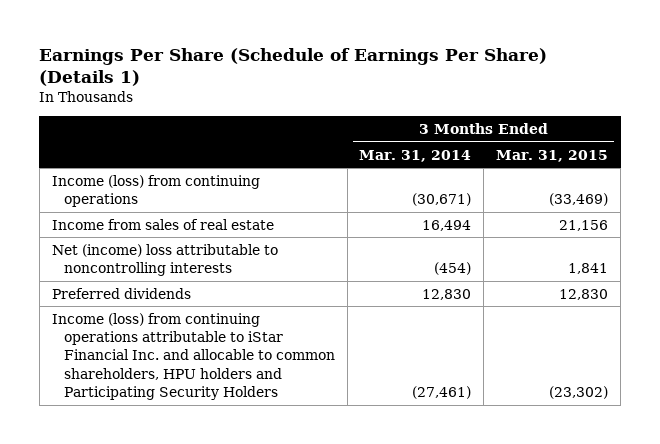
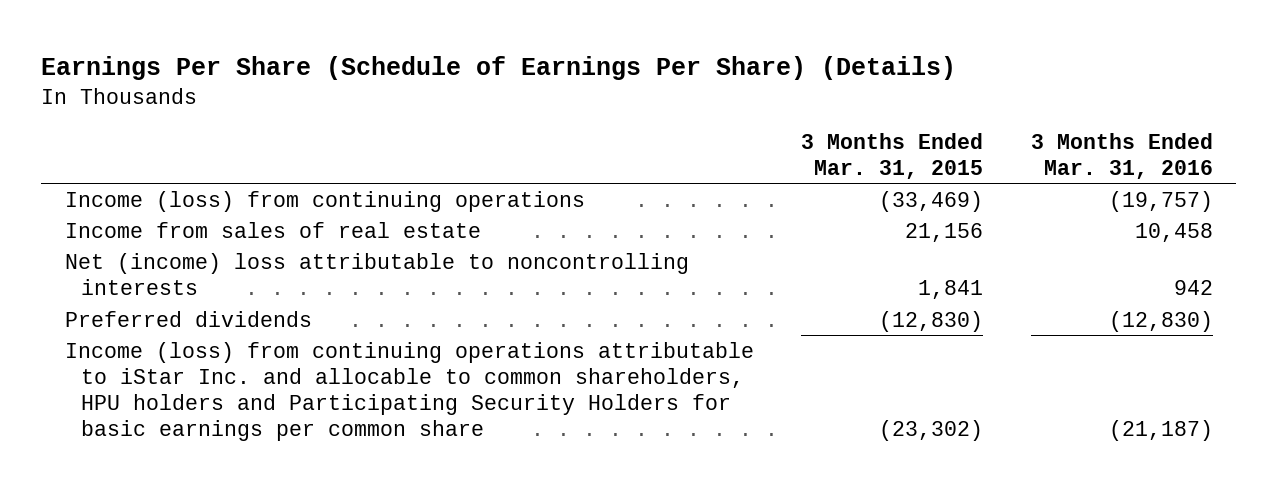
- Earnings Per Share (Schedule of Earnings Per Share) (Details 1)
+ Earnings Per Share (Schedule of Earnings Per Share) (Details)
- | 3 Months Ended Mar. 31, 2014 | 3 Months Ended Mar. 31, 2015
+ | 3 Months Ended Mar. 31, 2015 | 3 Months Ended Mar. 31, 2016
- Preferred dividends | 12,830 | 12,830
- Income (loss) from continuing operations attributable to iStar Financial Inc. and allocable to common shareholders, HPU holders and Participating Security Holders | (27,461) | (23,302)
+ Preferred dividends | (12,830) | (12,830)
+ Income (loss) from continuing operations attributable to iStar Inc. and allocable to common shareholders, HPU holders and Participating Security Holders for basic earnings per common share | (23,302) | (21,187)

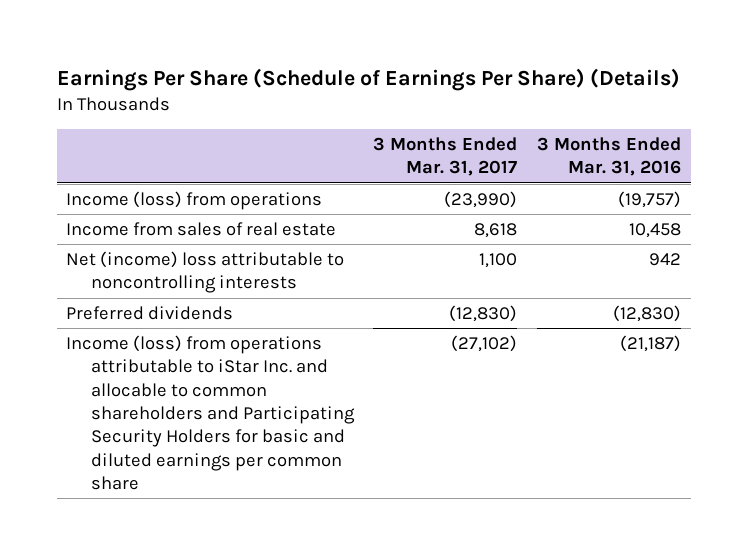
- | 3 Months Ended Mar. 31, 2015 | 3 Months Ended Mar. 31, 2016
+ | 3 Months Ended Mar. 31, 2017 | 3 Months Ended Mar. 31, 2016
- Income (loss) from continuing operations | (33,469) | (19,757)
+ Income (loss) from operations | (23,990) | (19,757)
- Income (loss) from continuing operations attributable to iStar Inc. and allocable to common shareholders, HPU holders and Participating Security Holders for basic earnings per common share | (23,302) | (21,187)
+ Income (loss) from operations attributable to iStar Inc. and allocable to common shareholders and Participating Security Holders for basic and diluted earnings per common share | (27,102) | (21,187)

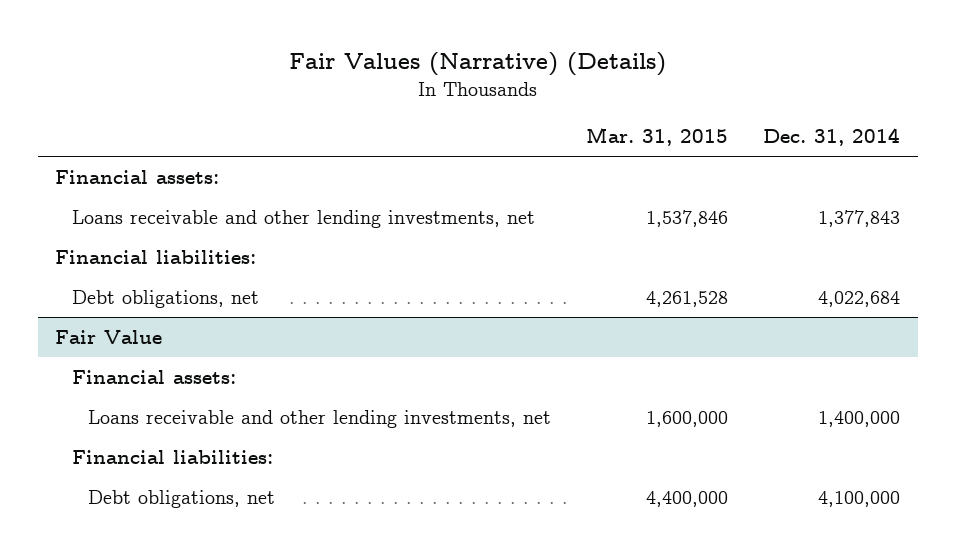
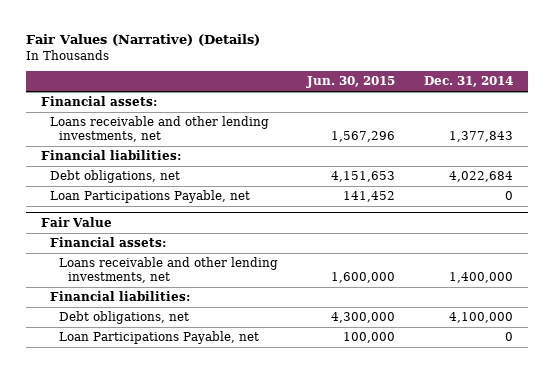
- | Mar. 31, 2015 | Dec. 31, 2014
+ | Jun. 30, 2015 | Dec. 31, 2014
+ Loan Participations Payable, net | 141,452 | 0
@ Fair Value
+ Loan Participations Payable, net | 100,000 | 0

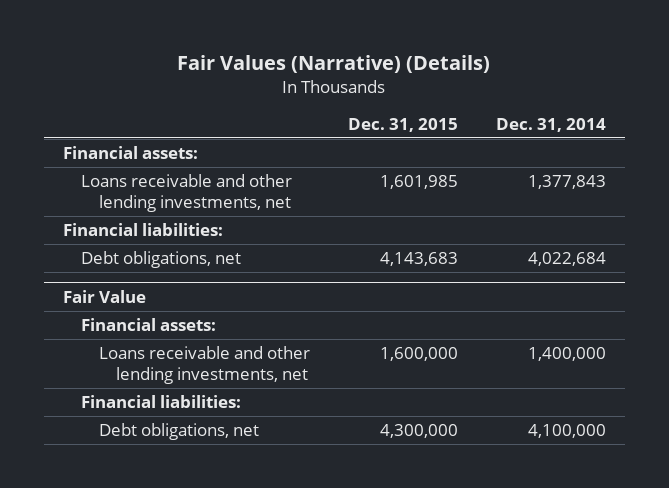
- | Jun. 30, 2015 | Dec. 31, 2014
+ | Dec. 31, 2015 | Dec. 31, 2014
- Loan Participations Payable, net | 141,452 | 0
@ Fair Value
- Loan Participations Payable, net | 100,000 | 0

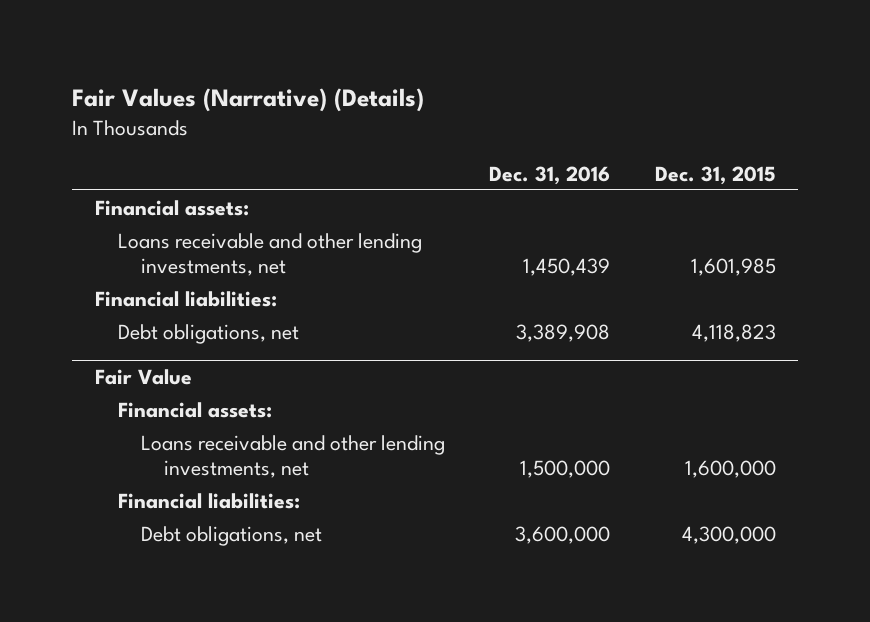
- | Dec. 31, 2015 | Dec. 31, 2014
+ | Dec. 31, 2016 | Dec. 31, 2015
- Debt obligations, net | 4,143,683 | 4,022,684
+ Debt obligations, net | 3,389,908 | 4,118,823

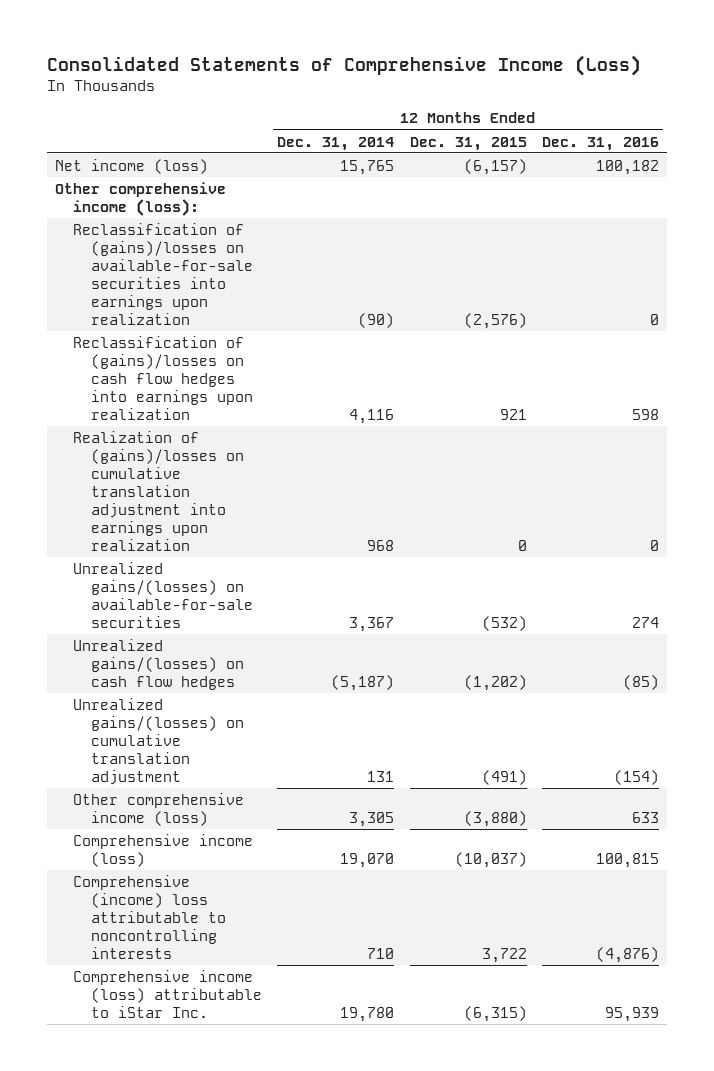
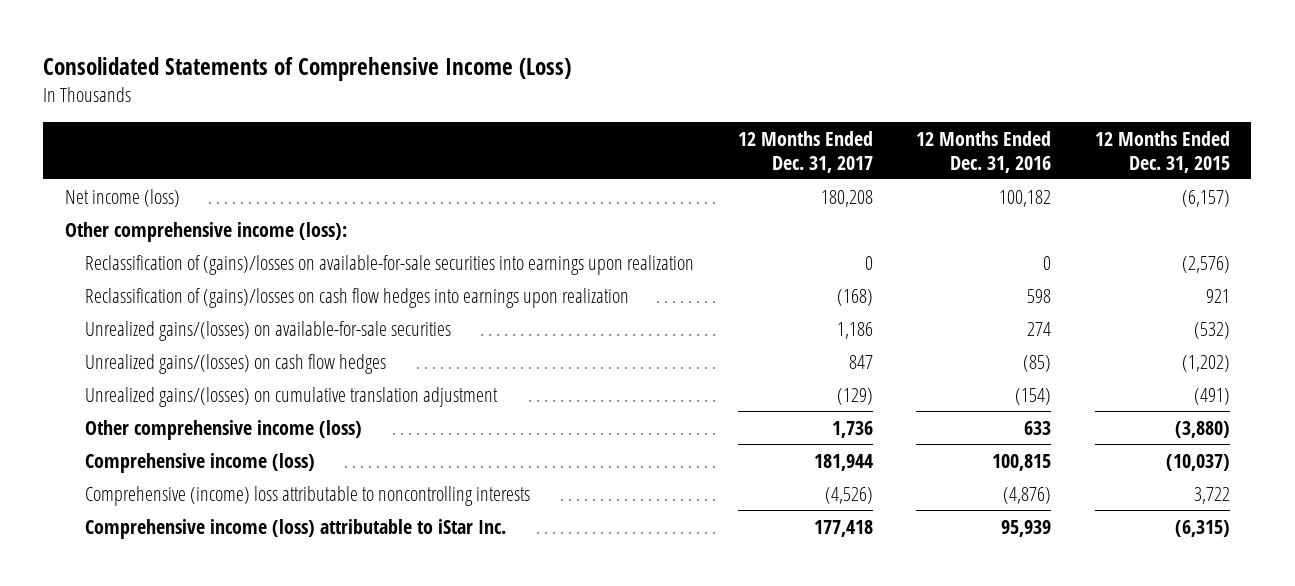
- | 12 Months Ended Dec. 31, 2014 | 12 Months Ended Dec. 31, 2015 | 12 Months Ended Dec. 31, 2016
+ | 12 Months Ended Dec. 31, 2017 | 12 Months Ended Dec. 31, 2016 | 12 Months Ended Dec. 31, 2015
- Realization of (gains)/losses on cumulative translation adjustment into earnings upon realization | 968 | 0 | 0

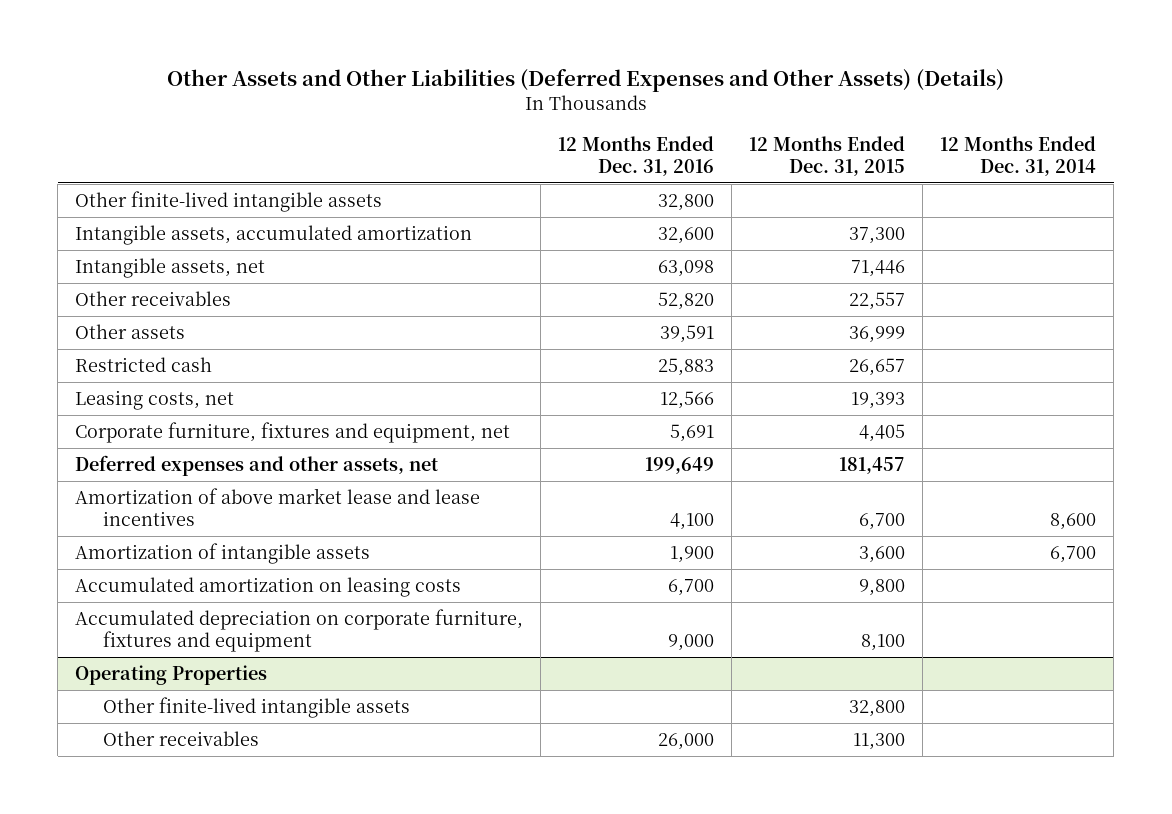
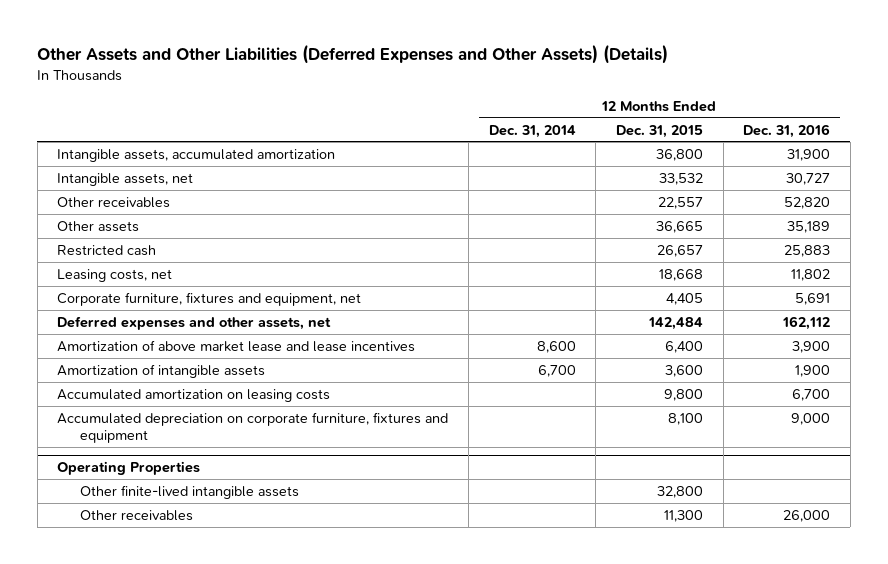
- | 12 Months Ended Dec. 31, 2016 | 12 Months Ended Dec. 31, 2015 | 12 Months Ended Dec. 31, 2014
+ | 12 Months Ended Dec. 31, 2014 | 12 Months Ended Dec. 31, 2015 | 12 Months Ended Dec. 31, 2016
- Other finite-lived intangible assets | 32,800 | |
- Intangible assets, accumulated amortization | 32,600 | 37,300 |
- Intangible assets, net | 63,098 | 71,446 |
+ Intangible assets, accumulated amortization | | 36,800 | 31,900
+ Intangible assets, net | | 33,532 | 30,727
- Other assets | 39,591 | 36,999 |
+ Other assets | | 36,665 | 35,189
- Leasing costs, net | 12,566 | 19,393 |
+ Leasing costs, net | | 18,668 | 11,802
- Deferred expenses and other assets, net | 199,649 | 181,457 |
- Amortization of above market lease and lease incentives | 4,100 | 6,700 | 8,600
+ Deferred expenses and other assets, net | | 142,484 | 162,112
+ Amortization of above market lease and lease incentives | 8,600 | 6,400 | 3,900

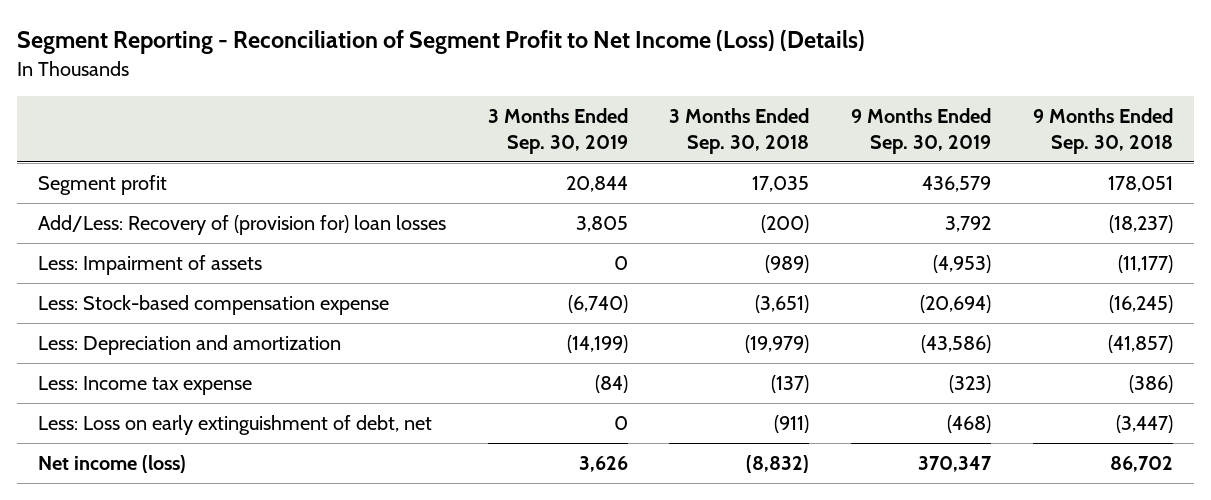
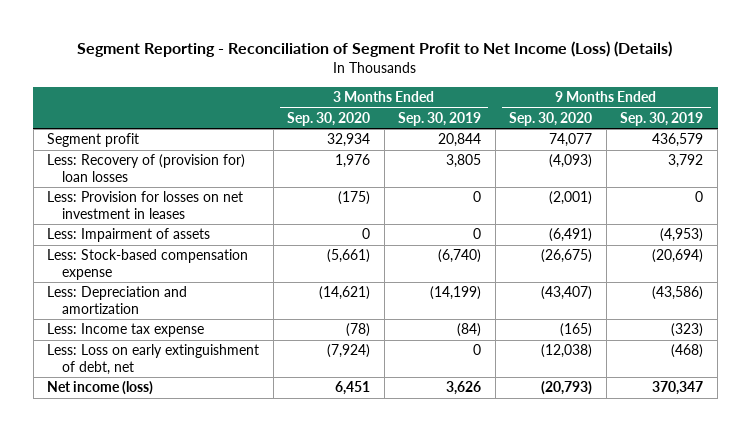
- | 3 Months Ended Sep. 30, 2019 | 3 Months Ended Sep. 30, 2018 | 9 Months Ended Sep. 30, 2019 | 9 Months Ended Sep. 30, 2018
+ | 3 Months Ended Sep. 30, 2020 | 3 Months Ended Sep. 30, 2019 | 9 Months Ended Sep. 30, 2020 | 9 Months Ended Sep. 30, 2019
- Add/Less: Recovery of (provision for) loan losses | 3,805 | (200) | 3,792 | (18,237)
+ Less: Recovery of (provision for) loan losses | 1,976 | 3,805 | (4,093) | 3,792
+ Less: Provision for losses on net investment in leases | (175) | 0 | (2,001) | 0

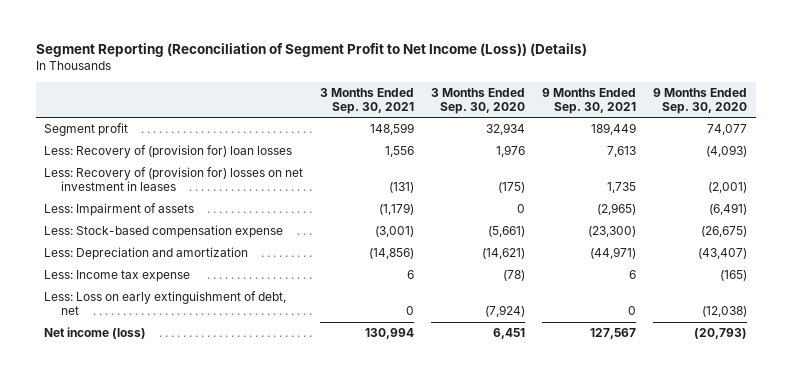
- Segment Reporting - Reconciliation of Segment Profit to Net Income (Loss) (Details)
+ Segment Reporting (Reconciliation of Segment Profit to Net Income (Loss)) (Details)
- | 3 Months Ended Sep. 30, 2020 | 3 Months Ended Sep. 30, 2019 | 9 Months Ended Sep. 30, 2020 | 9 Months Ended Sep. 30, 2019
+ | 3 Months Ended Sep. 30, 2021 | 3 Months Ended Sep. 30, 2020 | 9 Months Ended Sep. 30, 2021 | 9 Months Ended Sep. 30, 2020
- Less: Provision for losses on net investment in leases | (175) | 0 | (2,001) | 0
+ Less: Recovery of (provision for) losses on net investment in leases | (131) | (175) | 1,735 | (2,001)

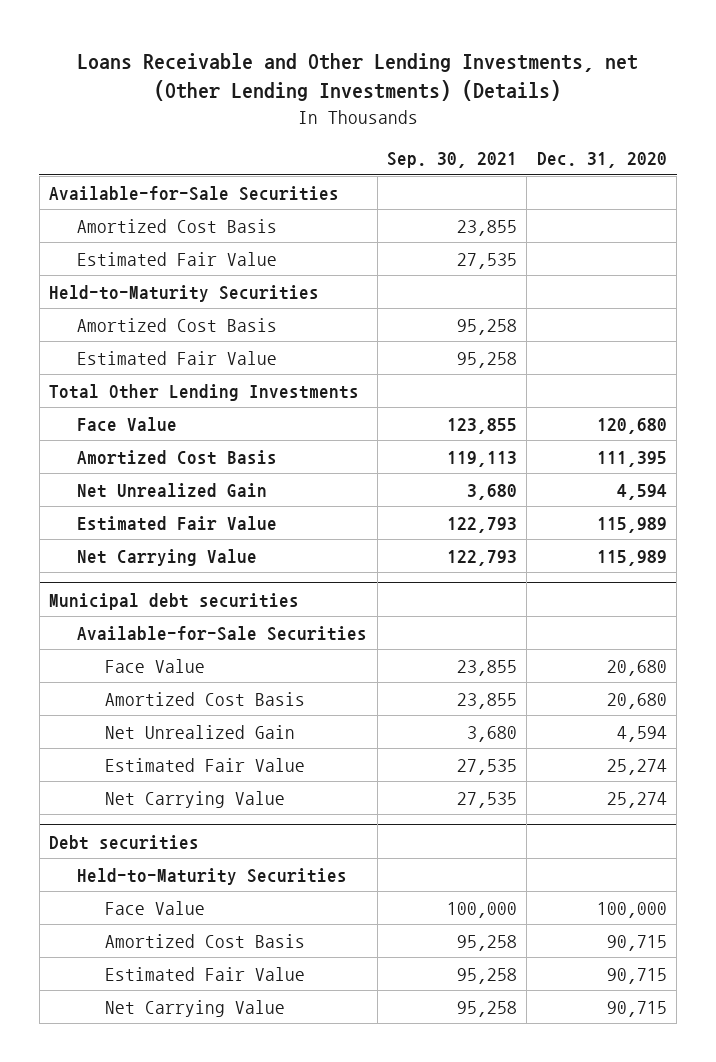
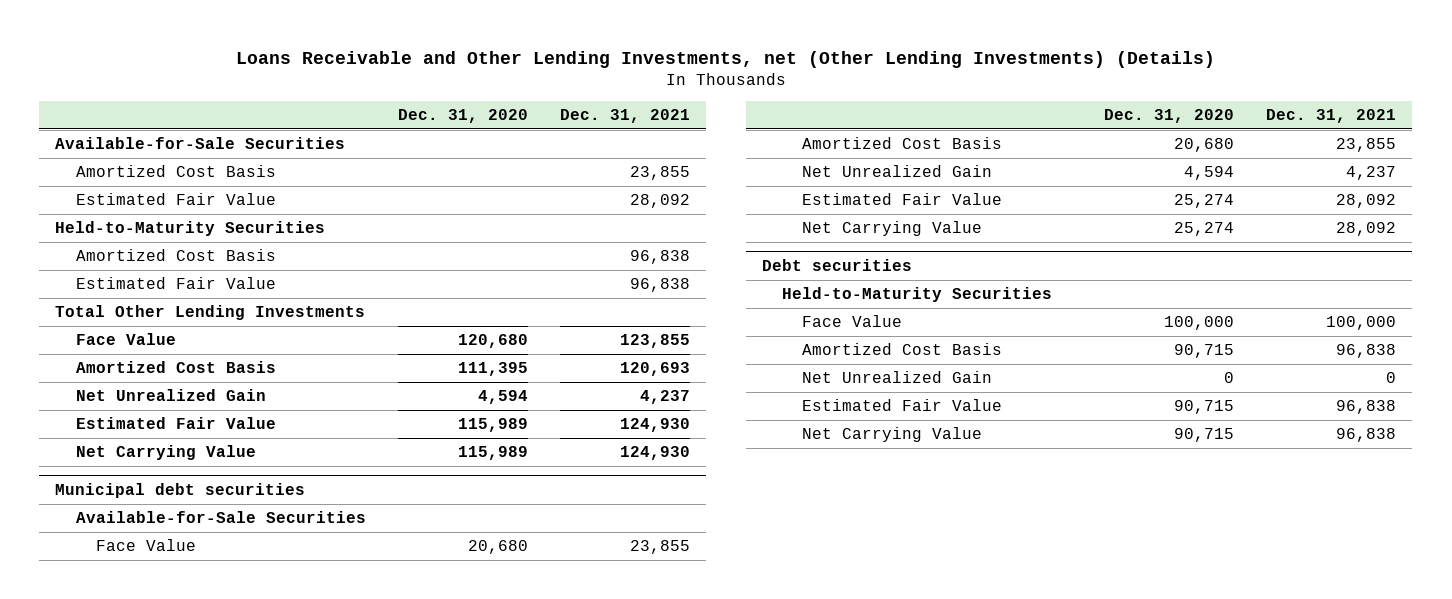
- | Sep. 30, 2021 | Dec. 31, 2020
+ | Dec. 31, 2020 | Dec. 31, 2021
@ Debt securities
+ Net Unrealized Gain | 0 | 0

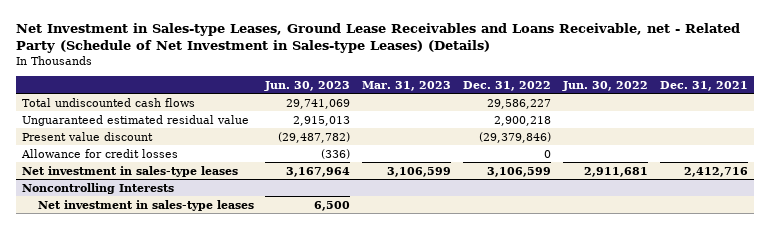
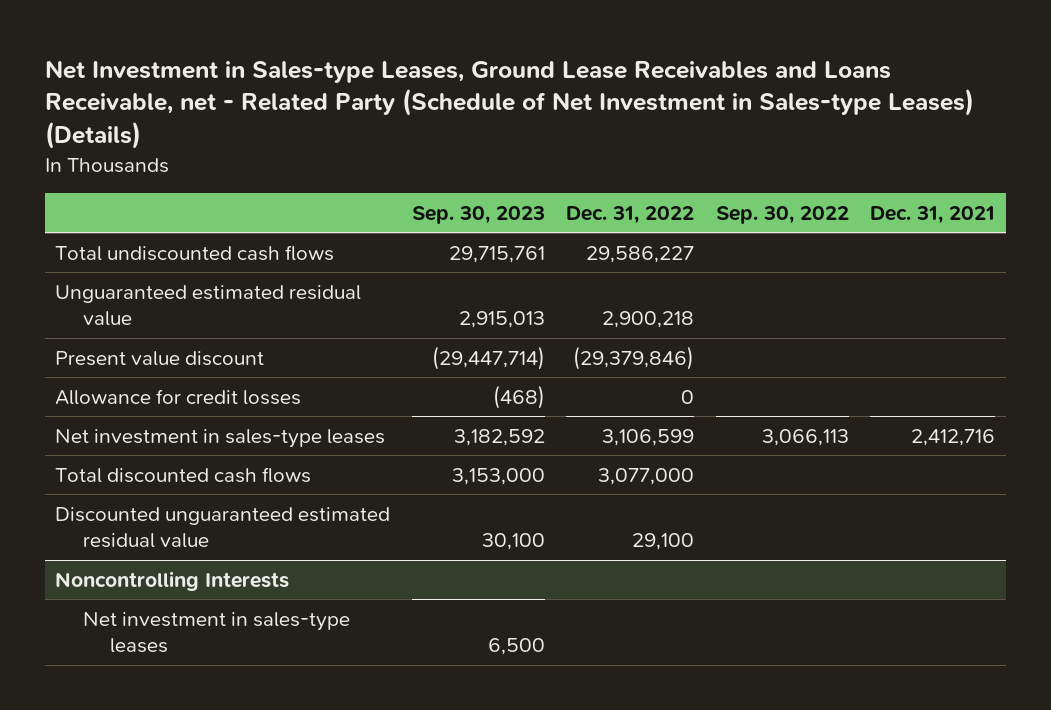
- | Jun. 30, 2023 | Mar. 31, 2023 | Dec. 31, 2022 | Jun. 30, 2022 | Dec. 31, 2021
+ | Sep. 30, 2023 | Dec. 31, 2022 | Sep. 30, 2022 | Dec. 31, 2021
+ Total discounted cash flows | 3,153,000 | 3,077,000 | |
+ Discounted unguaranteed estimated residual value | 30,100 | 29,100 | |

